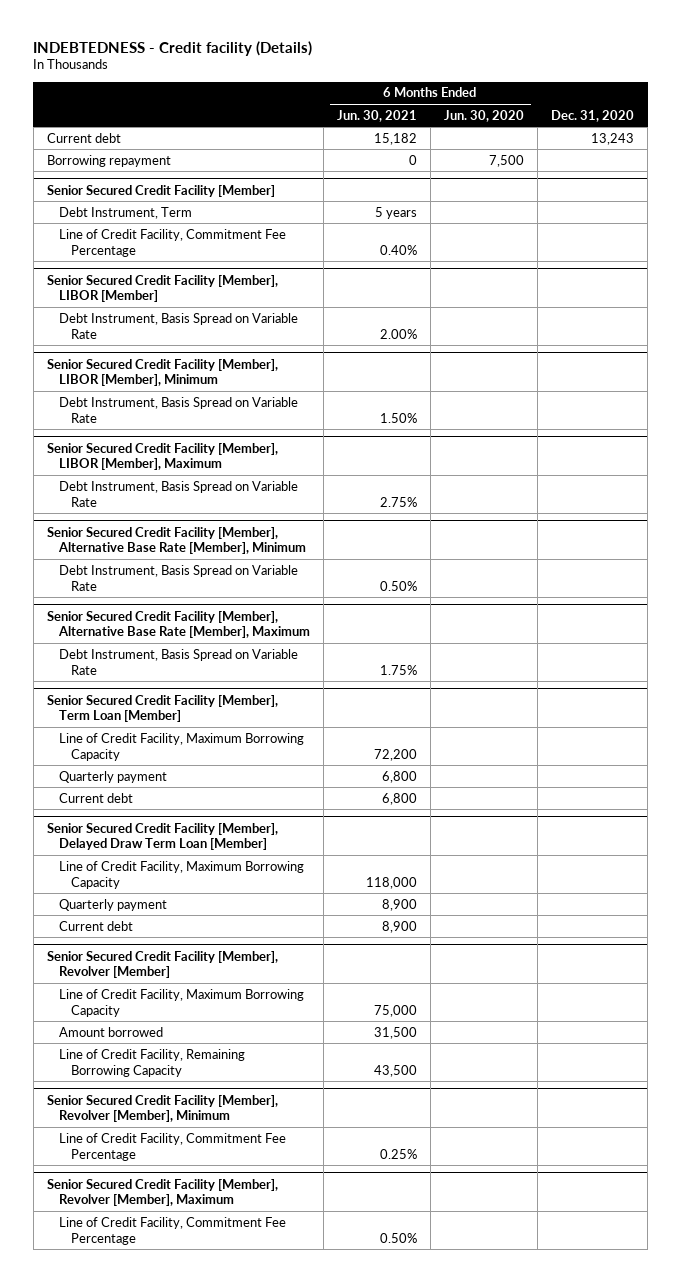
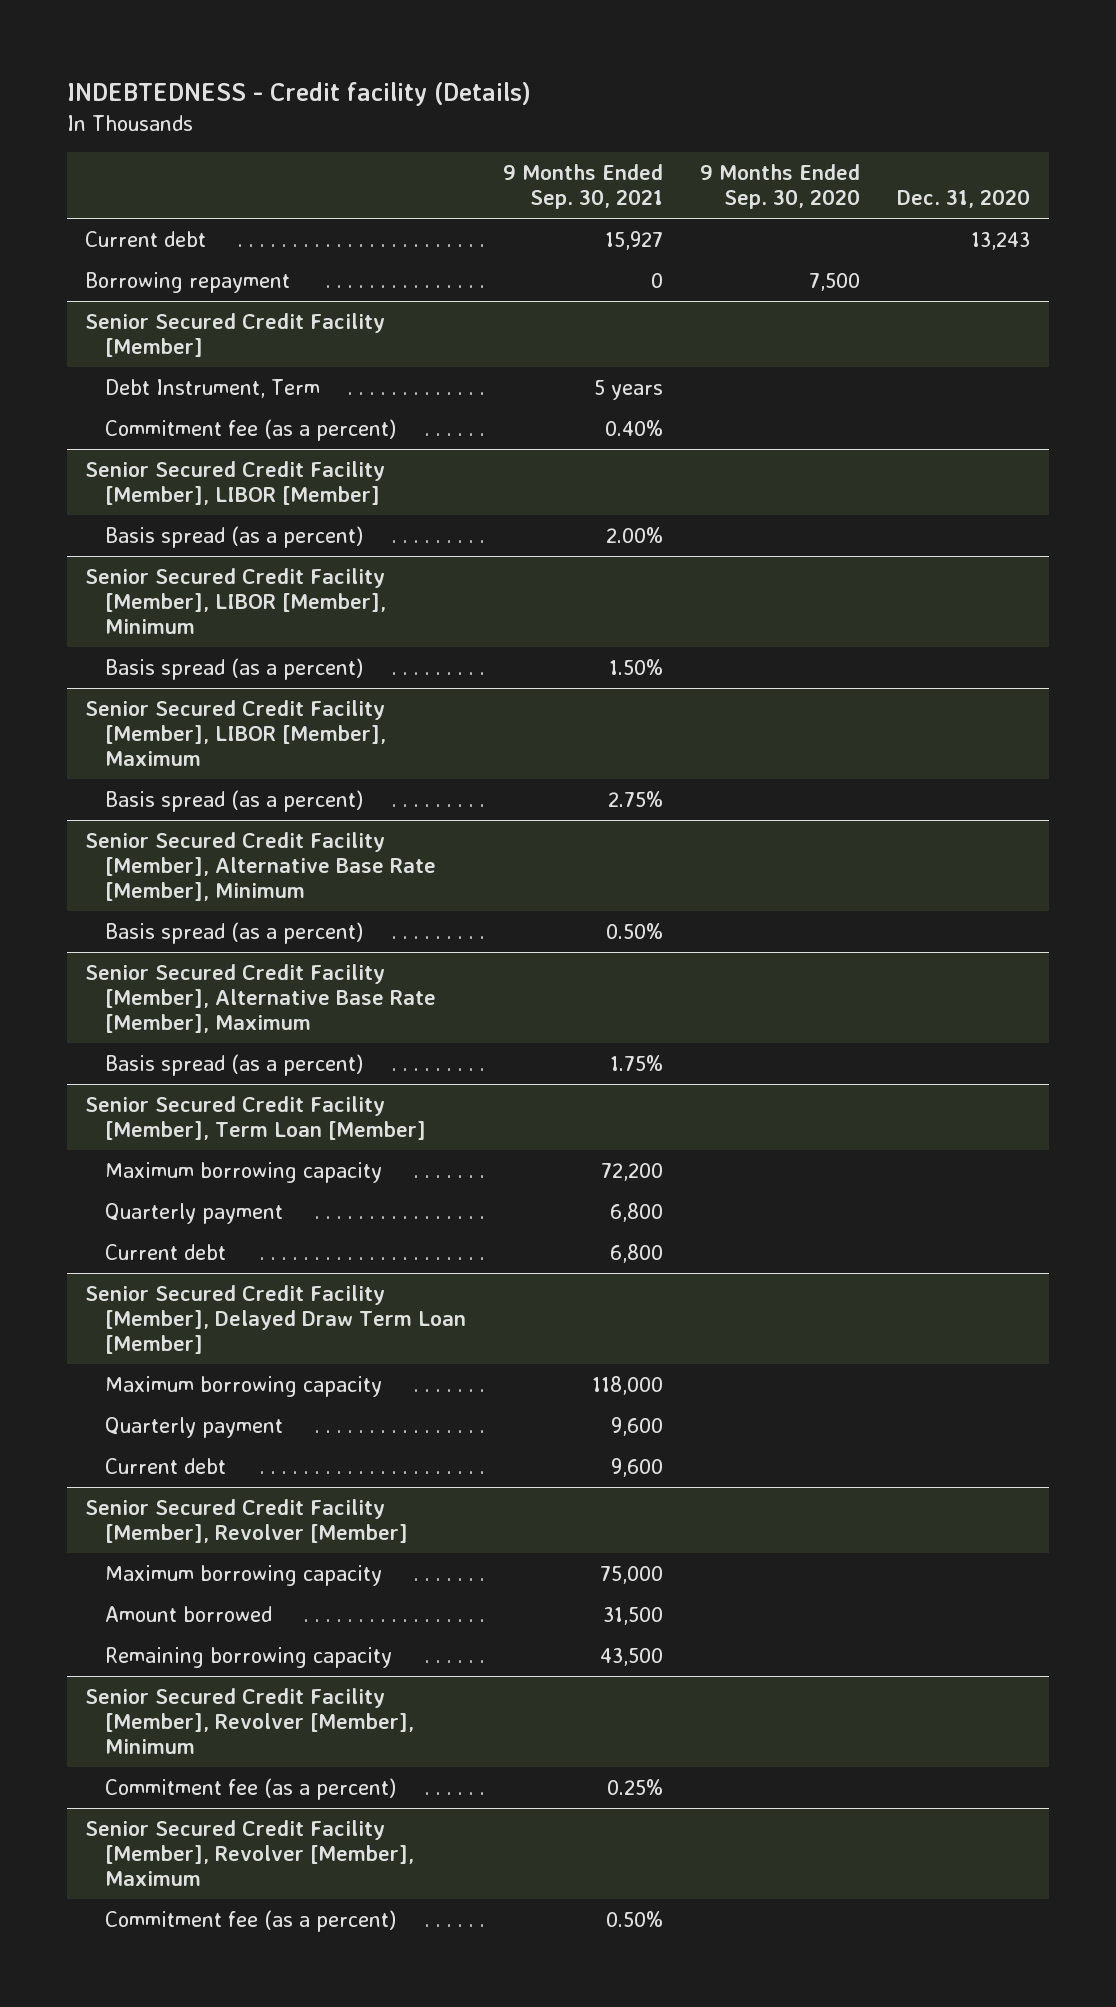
- | 6 Months Ended Jun. 30, 2021 | 6 Months Ended Jun. 30, 2020 | Dec. 31, 2020
+ | 9 Months Ended Sep. 30, 2021 | 9 Months Ended Sep. 30, 2020 | Dec. 31, 2020
@ Senior Secured Credit Facility [Member]
- Line of Credit Facility, Commitment Fee Percentage | 0.40% | |
+ Commitment fee (as a percent) | 0.40% | |
@ Senior Secured Credit Facility [Member], LIBOR [Member]
- Debt Instrument, Basis Spread on Variable Rate | 2.00% | |
+ Basis spread (as a percent) | 2.00% | |
@ Senior Secured Credit Facility [Member], LIBOR [Member], Minimum
- Debt Instrument, Basis Spread on Variable Rate | 1.50% | |
+ Basis spread (as a percent) | 1.50% | |
@ Senior Secured Credit Facility [Member], LIBOR [Member], Maximum
- Debt Instrument, Basis Spread on Variable Rate | 2.75% | |
+ Basis spread (as a percent) | 2.75% | |
@ Senior Secured Credit Facility [Member], Alternative Base Rate [Member], Minimum
- Debt Instrument, Basis Spread on Variable Rate | 0.50% | |
+ Basis spread (as a percent) | 0.50% | |
@ Senior Secured Credit Facility [Member], Alternative Base Rate [Member], Maximum
- Debt Instrument, Basis Spread on Variable Rate | 1.75% | |
+ Basis spread (as a percent) | 1.75% | |
@ Senior Secured Credit Facility [Member], Term Loan [Member]
- Line of Credit Facility, Maximum Borrowing Capacity | 72,200 | |
+ Maximum borrowing capacity | 72,200 | |
@ Senior Secured Credit Facility [Member], Delayed Draw Term Loan [Member]
- Line of Credit Facility, Maximum Borrowing Capacity | 118,000 | |
+ Maximum borrowing capacity | 118,000 | |
@ Senior Secured Credit Facility [Member], Revolver [Member]
- Line of Credit Facility, Maximum Borrowing Capacity | 75,000 | |
+ Maximum borrowing capacity | 75,000 | |
- Line of Credit Facility, Remaining Borrowing Capacity | 43,500 | |
+ Remaining borrowing capacity | 43,500 | |
@ Senior Secured Credit Facility [Member], Revolver [Member], Minimum
- Line of Credit Facility, Commitment Fee Percentage | 0.25% | |
+ Commitment fee (as a percent) | 0.25% | |
@ Senior Secured Credit Facility [Member], Revolver [Member], Maximum
- Line of Credit Facility, Commitment Fee Percentage | 0.50% | |
+ Commitment fee (as a percent) | 0.50% | |

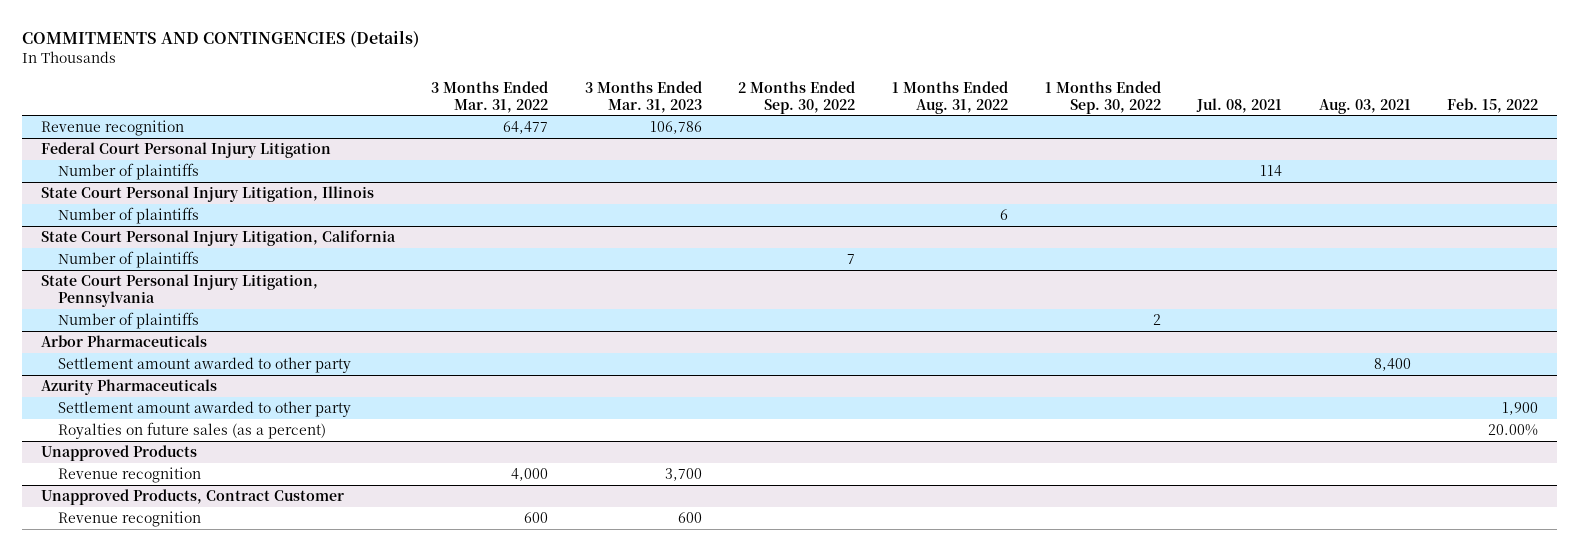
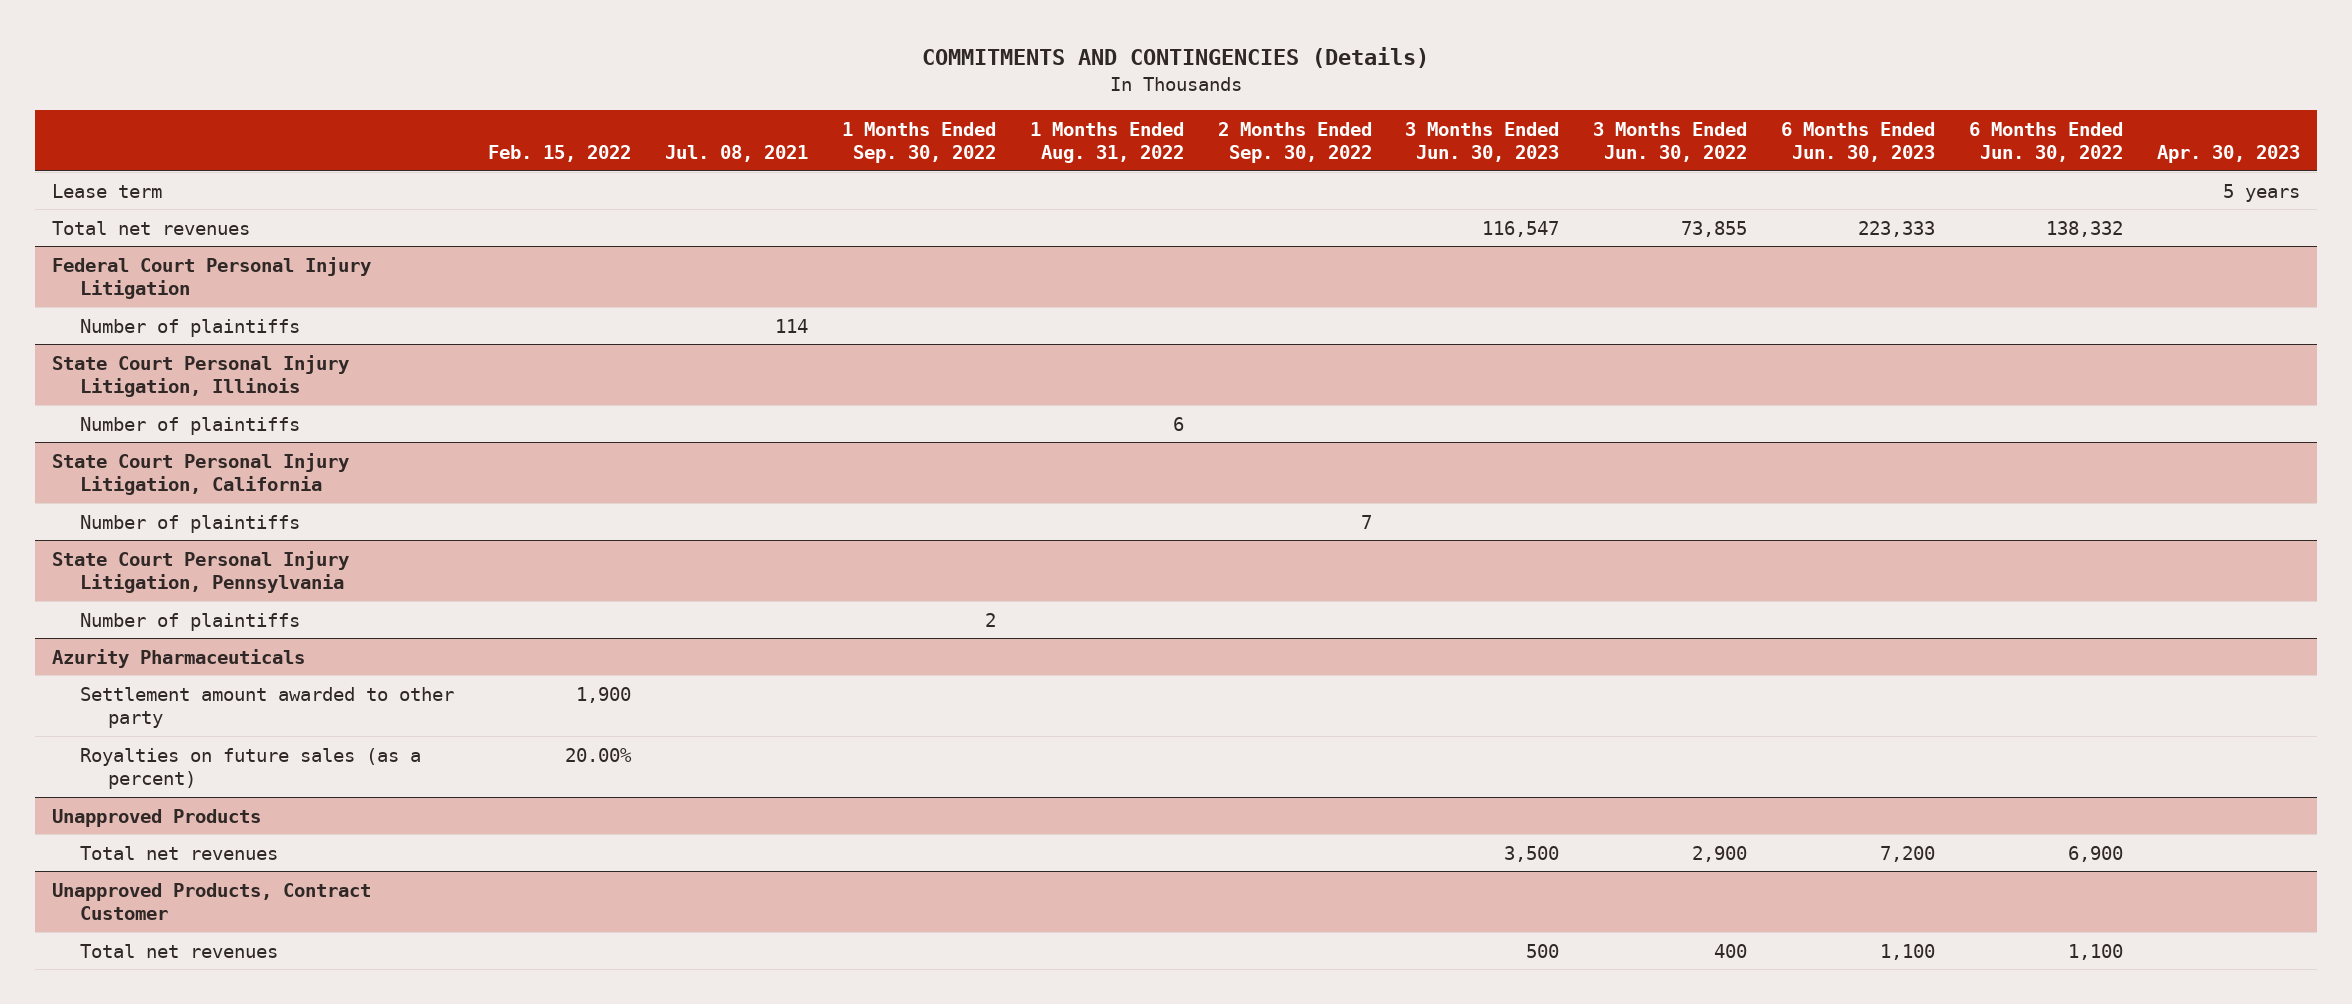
- | 3 Months Ended Mar. 31, 2022 | 3 Months Ended Mar. 31, 2023 | 2 Months Ended Sep. 30, 2022 | 1 Months Ended Aug. 31, 2022 | 1 Months Ended Sep. 30, 2022 | Jul. 08, 2021 | Aug. 03, 2021 | Feb. 15, 2022
+ | Feb. 15, 2022 | Jul. 08, 2021 | 1 Months Ended Sep. 30, 2022 | 1 Months Ended Aug. 31, 2022 | 2 Months Ended Sep. 30, 2022 | 3 Months Ended Jun. 30, 2023 | 3 Months Ended Jun. 30, 2022 | 6 Months Ended Jun. 30, 2023 | 6 Months Ended Jun. 30, 2022 | Apr. 30, 2023
- Revenue recognition | 64,477 | 106,786 | | | | | |
+ Lease term | | | | | | | | | | 5 years
+ Total net revenues | | | | | | 116,547 | 73,855 | 223,333 | 138,332 |
- Arbor Pharmaceuticals
- Settlement amount awarded to other party | | | | | | | 8,400 |
@ Unapproved Products
- Revenue recognition | 4,000 | 3,700 | | | | | |
+ Total net revenues | | | | | | 3,500 | 2,900 | 7,200 | 6,900 |
@ Unapproved Products, Contract Customer
- Revenue recognition | 600 | 600 | | | | | |
+ Total net revenues | | | | | | 500 | 400 | 1,100 | 1,100 |

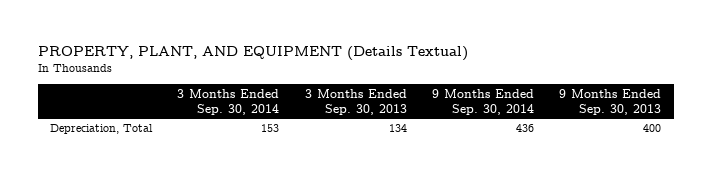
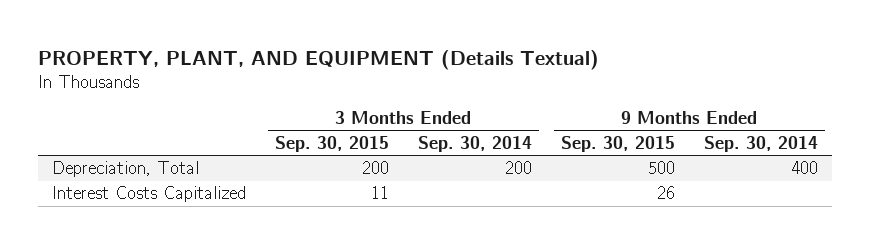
- | 3 Months Ended Sep. 30, 2014 | 3 Months Ended Sep. 30, 2013 | 9 Months Ended Sep. 30, 2014 | 9 Months Ended Sep. 30, 2013
+ | 3 Months Ended Sep. 30, 2015 | 3 Months Ended Sep. 30, 2014 | 9 Months Ended Sep. 30, 2015 | 9 Months Ended Sep. 30, 2014
- Depreciation, Total | 153 | 134 | 436 | 400
+ Depreciation, Total | 200 | 200 | 500 | 400
+ Interest Costs Capitalized | 11 | | 26 |

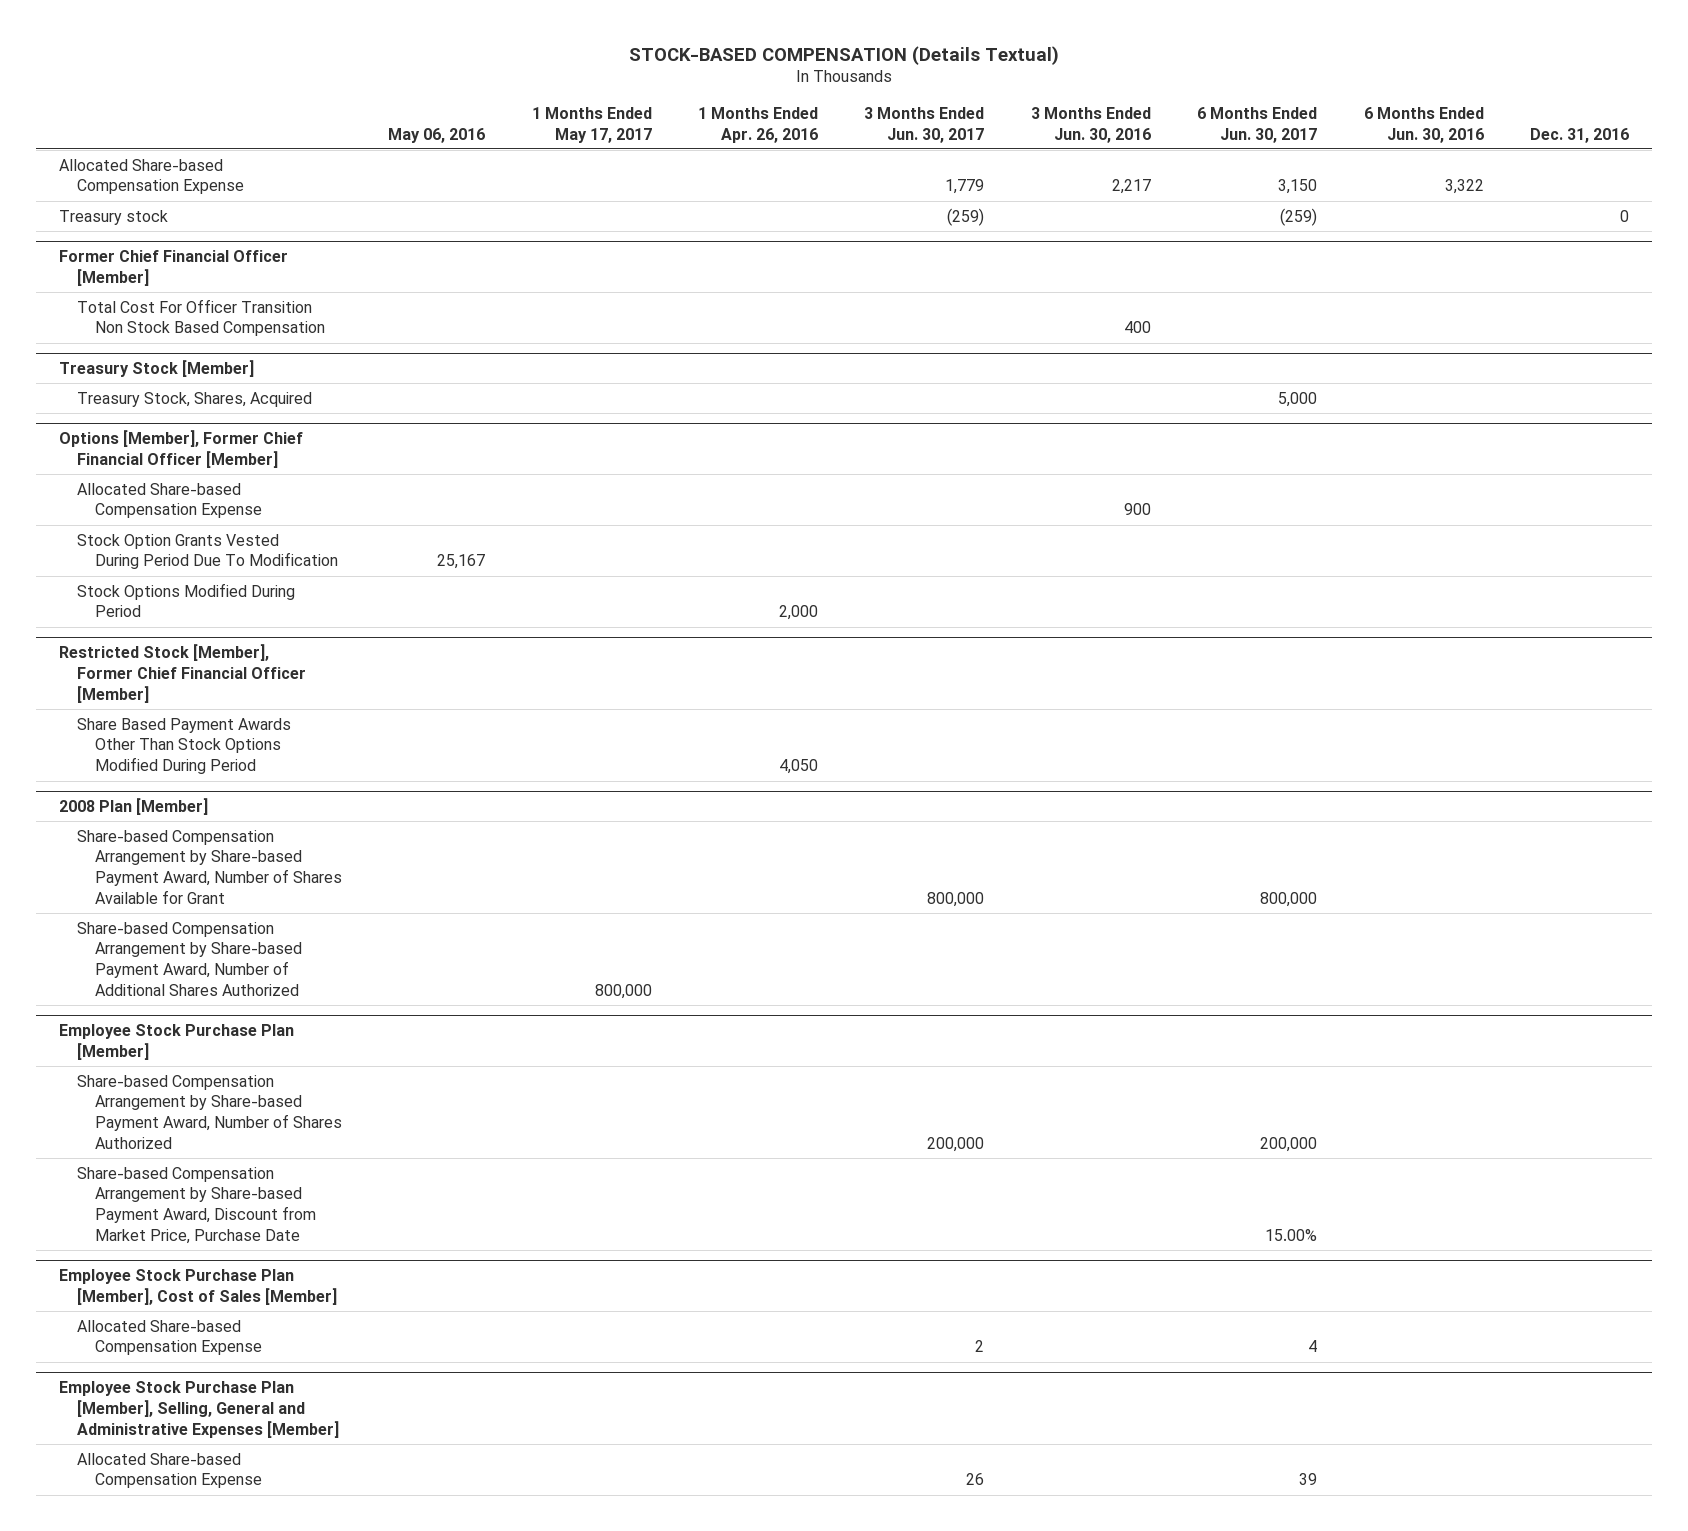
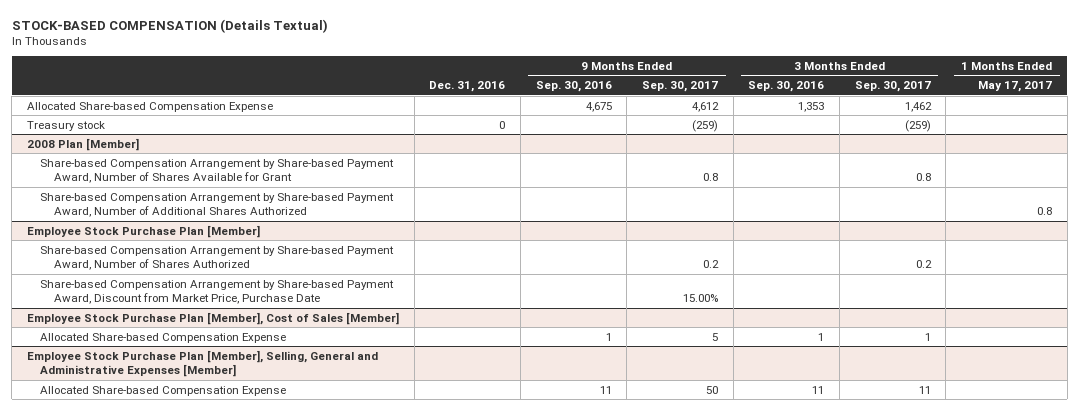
- | May 06, 2016 | 1 Months Ended May 17, 2017 | 1 Months Ended Apr. 26, 2016 | 3 Months Ended Jun. 30, 2017 | 3 Months Ended Jun. 30, 2016 | 6 Months Ended Jun. 30, 2017 | 6 Months Ended Jun. 30, 2016 | Dec. 31, 2016
+ | Dec. 31, 2016 | 9 Months Ended Sep. 30, 2016 | 9 Months Ended Sep. 30, 2017 | 3 Months Ended Sep. 30, 2016 | 3 Months Ended Sep. 30, 2017 | 1 Months Ended May 17, 2017
- Former Chief Financial Officer [Member]
- Total Cost For Officer Transition Non Stock Based Compensation | | | | | 400 | | |
- Treasury Stock [Member]
- Treasury Stock, Shares, Acquired | | | | | | 5,000 | |
- Options [Member], Former Chief Financial Officer [Member]
- Allocated Share-based Compensation Expense | | | | | 900 | | |
- Stock Option Grants Vested During Period Due To Modification | 25,167 | | | | | | |
- Stock Options Modified During Period | | | 2,000 | | | | |
- Restricted Stock [Member], Former Chief Financial Officer [Member]
- Share Based Payment Awards Other Than Stock Options Modified During Period | | | 4,050 | | | | |
@ 2008 Plan [Member]
- Share-based Compensation Arrangement by Share-based Payment Award, Number of Additional Shares Authorized | | 800,000 | | | | | |
+ Share-based Compensation Arrangement by Share-based Payment Award, Number of Additional Shares Authorized | | | | | | 0.8

